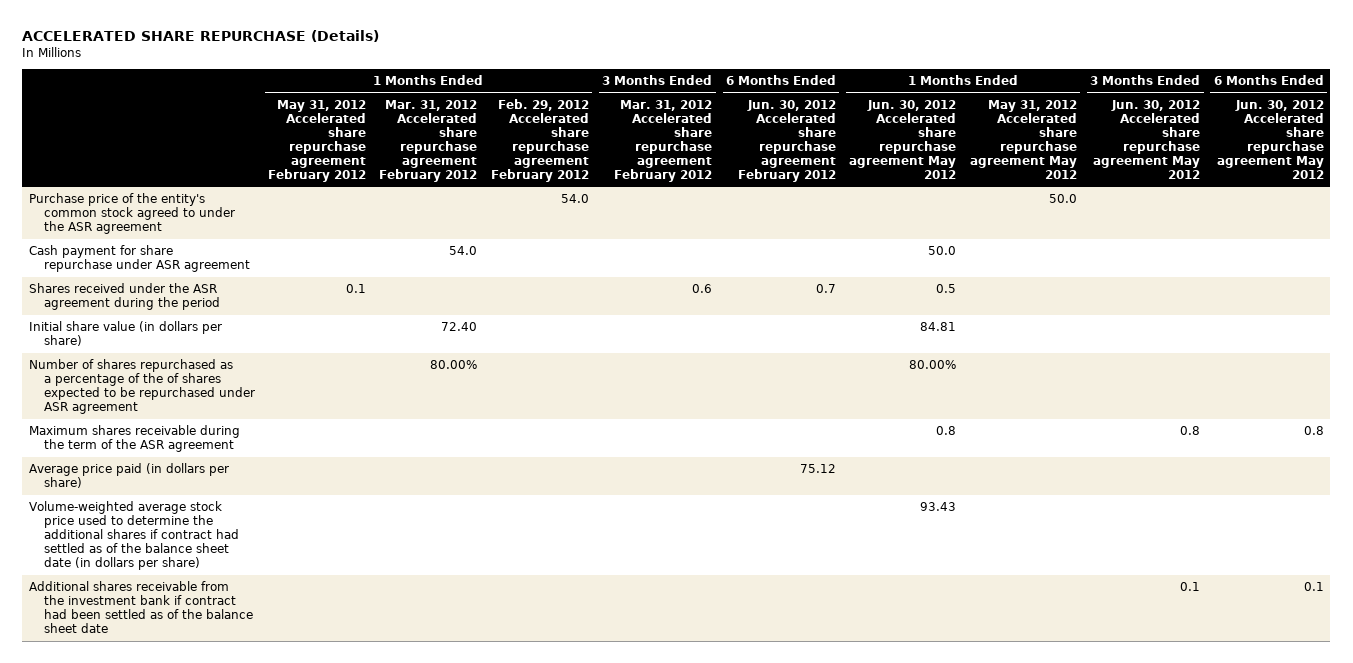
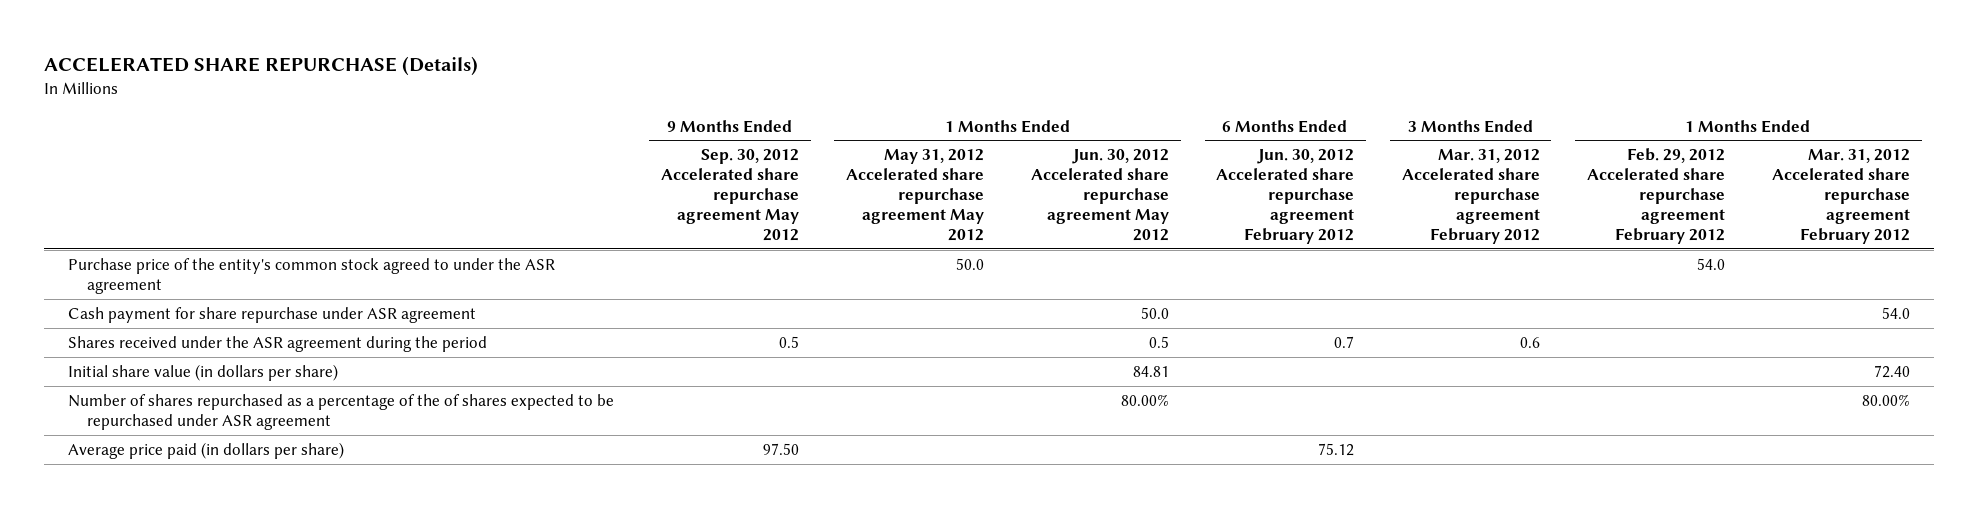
- | 1 Months Ended May 31, 2012 Accelerated share repurchase agreement February 2012 | 1 Months Ended Mar. 31, 2012 Accelerated share repurchase agreement February 2012 | 1 Months Ended Feb. 29, 2012 Accelerated share repurchase agreement February 2012 | 3 Months Ended Mar. 31, 2012 Accelerated share repurchase agreement February 2012 | 6 Months Ended Jun. 30, 2012 Accelerated share repurchase agreement February 2012 | 1 Months Ended Jun. 30, 2012 Accelerated share repurchase agreement May 2012 | 1 Months Ended May 31, 2012 Accelerated share repurchase agreement May 2012 | 3 Months Ended Jun. 30, 2012 Accelerated share repurchase agreement May 2012 | 6 Months Ended Jun. 30, 2012 Accelerated share repurchase agreement May 2012
+ | 9 Months Ended Sep. 30, 2012 Accelerated share repurchase agreement May 2012 | 1 Months Ended May 31, 2012 Accelerated share repurchase agreement May 2012 | 1 Months Ended Jun. 30, 2012 Accelerated share repurchase agreement May 2012 | 6 Months Ended Jun. 30, 2012 Accelerated share repurchase agreement February 2012 | 3 Months Ended Mar. 31, 2012 Accelerated share repurchase agreement February 2012 | 1 Months Ended Feb. 29, 2012 Accelerated share repurchase agreement February 2012 | 1 Months Ended Mar. 31, 2012 Accelerated share repurchase agreement February 2012
- Maximum shares receivable during the term of the ASR agreement | | | | | | 0.8 | | 0.8 | 0.8
- Volume-weighted average stock price used to determine the additional shares if contract had settled as of the balance sheet date (in dollars per share) | | | | | | 93.43 | | |
- Additional shares receivable from the investment bank if contract had been settled as of the balance sheet date | | | | | | | | 0.1 | 0.1

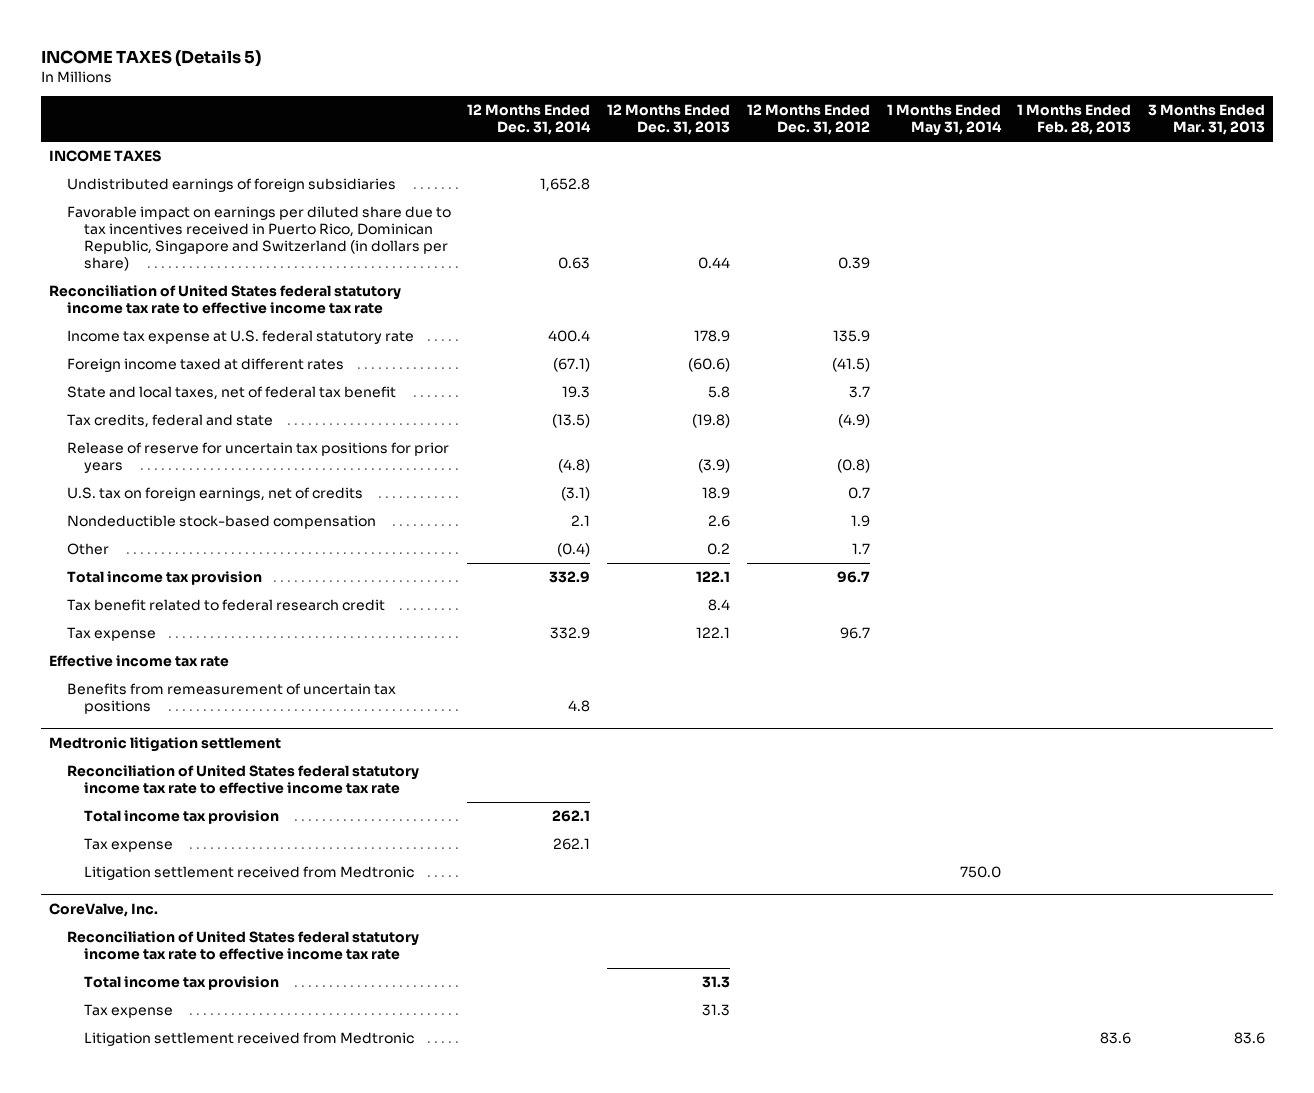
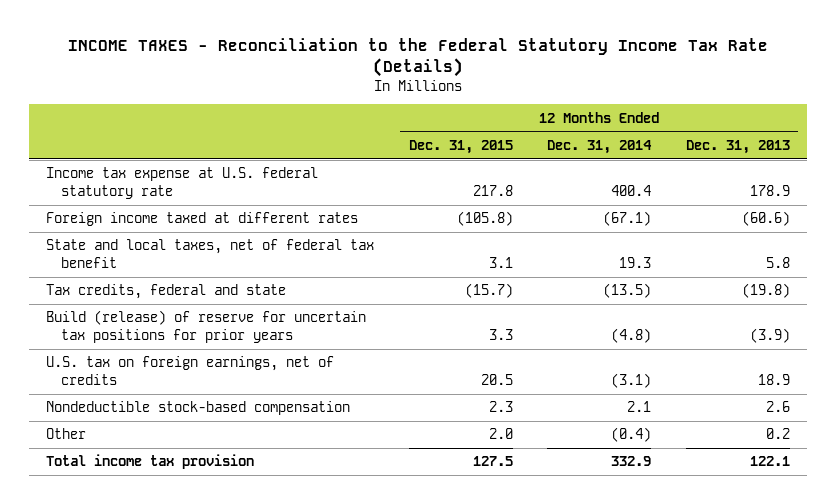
- INCOME TAXES (Details 5)
+ INCOME TAXES - Reconciliation to the Federal Statutory Income Tax Rate (Details)
- | 12 Months Ended Dec. 31, 2014 | 12 Months Ended Dec. 31, 2013 | 12 Months Ended Dec. 31, 2012 | 1 Months Ended May 31, 2014 | 1 Months Ended Feb. 28, 2013 | 3 Months Ended Mar. 31, 2013
+ | 12 Months Ended Dec. 31, 2015 | 12 Months Ended Dec. 31, 2014 | 12 Months Ended Dec. 31, 2013
- INCOME TAXES
- Undistributed earnings of foreign subsidiaries | 1,652.8 | | | | |
- Favorable impact on earnings per diluted share due to tax incentives received in Puerto Rico, Dominican Republic, Singapore and Switzerland (in dollars per share) | 0.63 | 0.44 | 0.39 | | |
- Reconciliation of United States federal statutory income tax rate to effective income tax rate
- Release of reserve for uncertain tax positions for prior years | (4.8) | (3.9) | (0.8) | | |
+ Build (release) of reserve for uncertain tax positions for prior years | 3.3 | (4.8) | (3.9)
- Tax benefit related to federal research credit | | 8.4 | | | |
- Tax expense | 332.9 | 122.1 | 96.7 | | |
- Effective income tax rate
- Benefits from remeasurement of uncertain tax positions | 4.8 | | | | |
- Medtronic litigation settlement
- Reconciliation of United States federal statutory income tax rate to effective income tax rate
- Total income tax provision | 262.1 | | | | |
- Tax expense | 262.1 | | | | |
- Litigation settlement received from Medtronic | | | | 750.0 | |
- CoreValve, Inc.
- Reconciliation of United States federal statutory income tax rate to effective income tax rate
- Total income tax provision | | 31.3 | | | |
- Tax expense | | 31.3 | | | |
- Litigation settlement received from Medtronic | | | | | 83.6 | 83.6

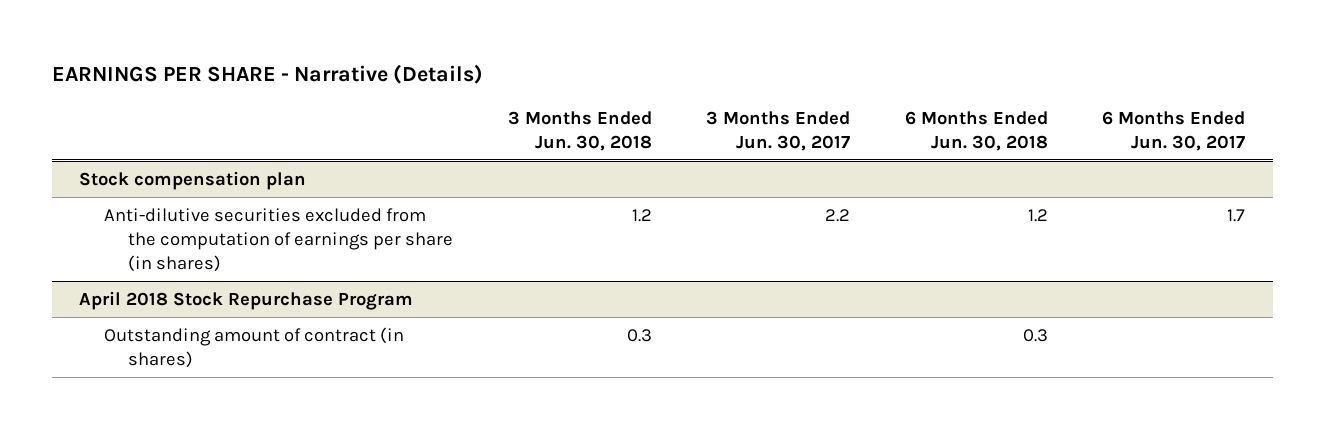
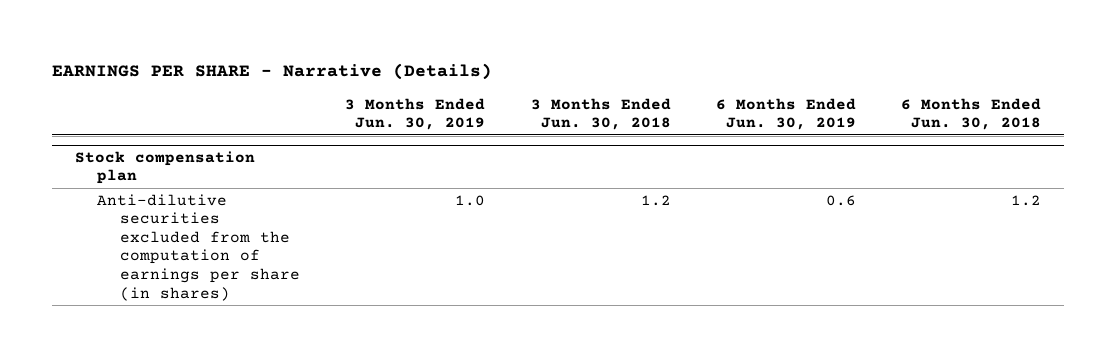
- | 3 Months Ended Jun. 30, 2018 | 3 Months Ended Jun. 30, 2017 | 6 Months Ended Jun. 30, 2018 | 6 Months Ended Jun. 30, 2017
+ | 3 Months Ended Jun. 30, 2019 | 3 Months Ended Jun. 30, 2018 | 6 Months Ended Jun. 30, 2019 | 6 Months Ended Jun. 30, 2018
- April 2018 Stock Repurchase Program
- Outstanding amount of contract (in shares) | 0.3 | | 0.3 |

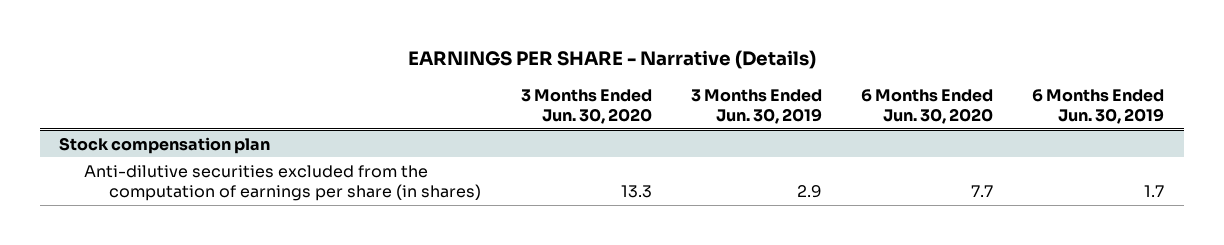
- | 3 Months Ended Jun. 30, 2019 | 3 Months Ended Jun. 30, 2018 | 6 Months Ended Jun. 30, 2019 | 6 Months Ended Jun. 30, 2018
+ | 3 Months Ended Jun. 30, 2020 | 3 Months Ended Jun. 30, 2019 | 6 Months Ended Jun. 30, 2020 | 6 Months Ended Jun. 30, 2019
@ Stock compensation plan
- Anti-dilutive securities excluded from the computation of earnings per share (in shares) | 1.0 | 1.2 | 0.6 | 1.2
+ Anti-dilutive securities excluded from the computation of earnings per share (in shares) | 13.3 | 2.9 | 7.7 | 1.7

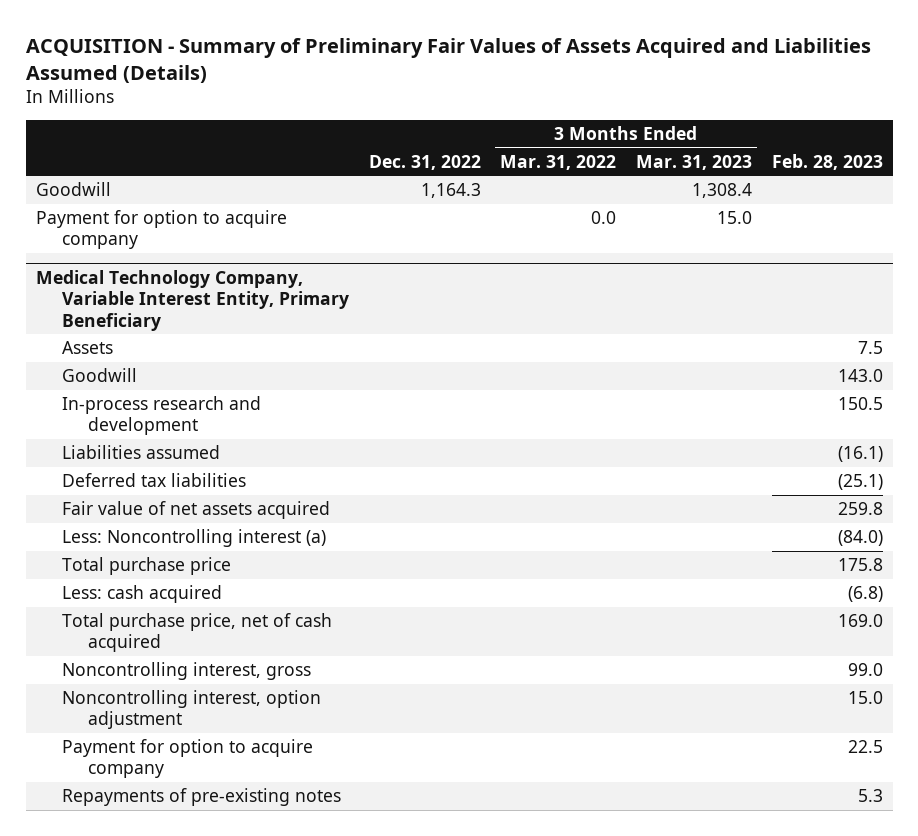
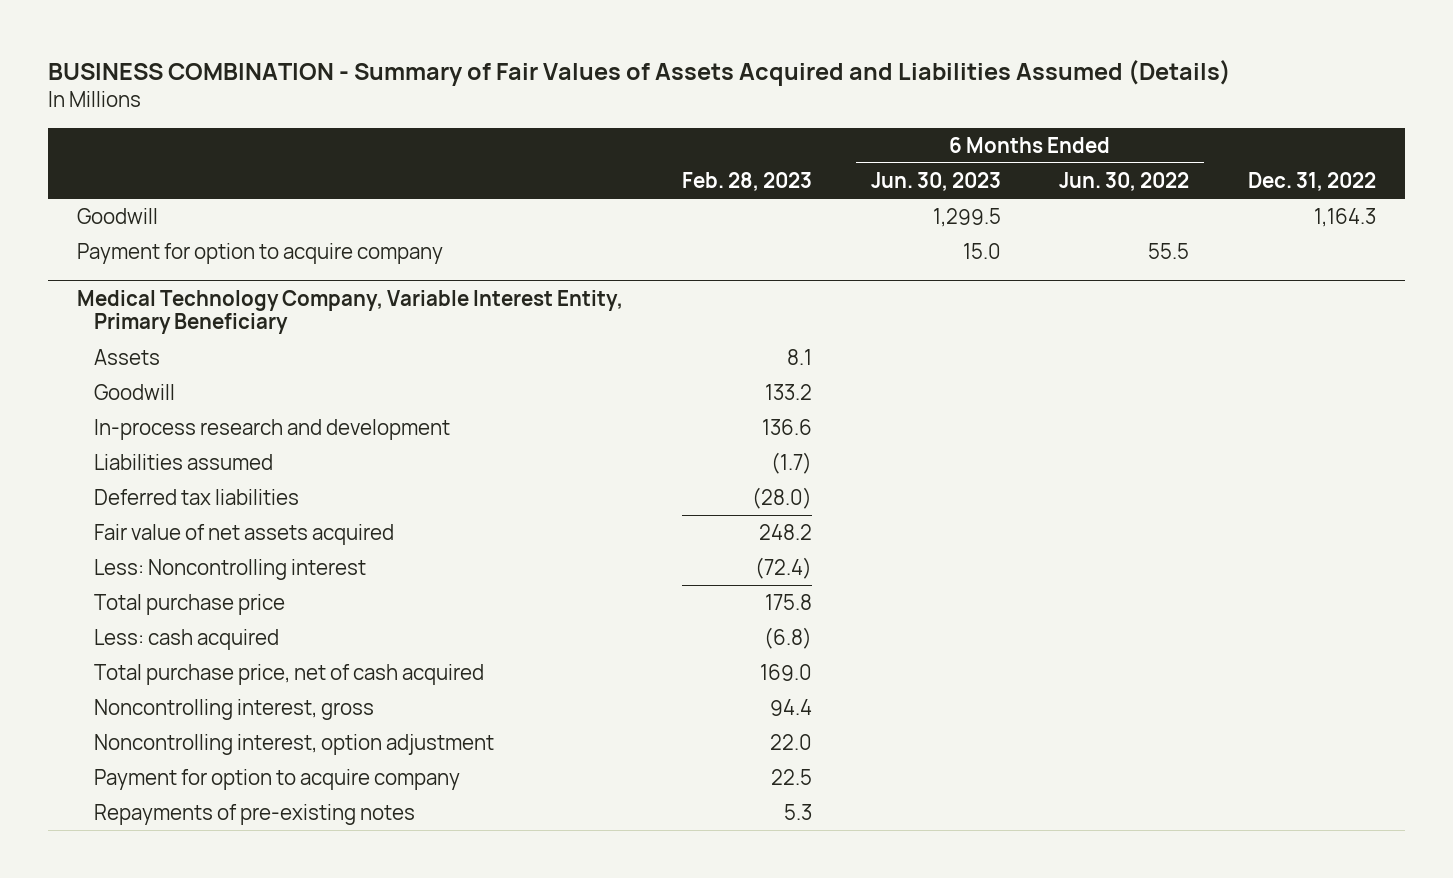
- ACQUISITION - Summary of Preliminary Fair Values of Assets Acquired and Liabilities Assumed (Details)
+ BUSINESS COMBINATION - Summary of Fair Values of Assets Acquired and Liabilities Assumed (Details)
- | Dec. 31, 2022 | 3 Months Ended Mar. 31, 2022 | 3 Months Ended Mar. 31, 2023 | Feb. 28, 2023
+ | Feb. 28, 2023 | 6 Months Ended Jun. 30, 2023 | 6 Months Ended Jun. 30, 2022 | Dec. 31, 2022
@ Medical Technology Company, Variable Interest Entity, Primary Beneficiary
- Assets | | | | 7.5
- Goodwill | | | | 143.0
- In-process research and development | | | | 150.5
- Liabilities assumed | | | | (16.1)
- Deferred tax liabilities | | | | (25.1)
- Fair value of net assets acquired | | | | 259.8
- Less: Noncontrolling interest (a) | | | | (84.0)
+ Assets | 8.1 | | |
+ Goodwill | 133.2 | | |
+ In-process research and development | 136.6 | | |
+ Liabilities assumed | (1.7) | | |
+ Deferred tax liabilities | (28.0) | | |
+ Fair value of net assets acquired | 248.2 | | |
+ Less: Noncontrolling interest | (72.4) | | |
- Noncontrolling interest, gross | | | | 99.0
- Noncontrolling interest, option adjustment | | | | 15.0
+ Noncontrolling interest, gross | 94.4 | | |
+ Noncontrolling interest, option adjustment | 22.0 | | |

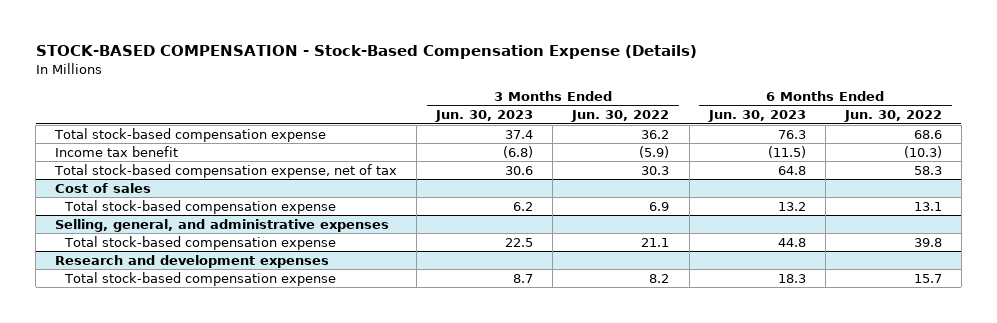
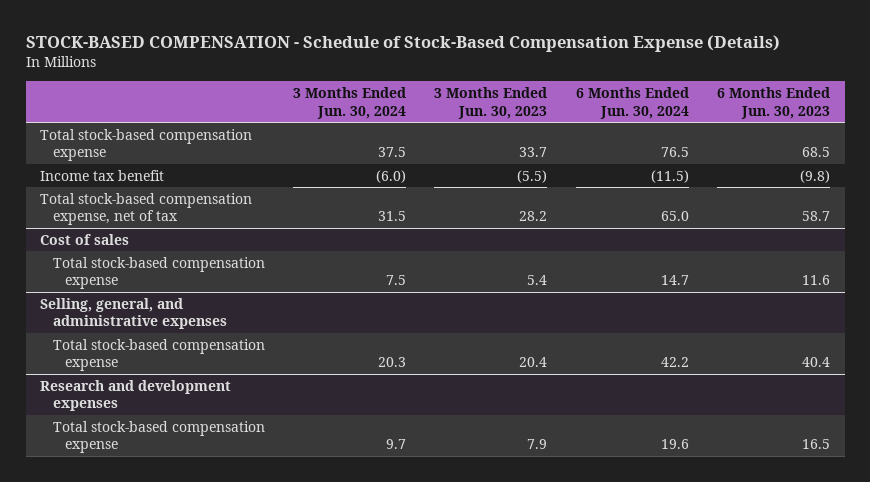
- STOCK-BASED COMPENSATION - Stock-Based Compensation Expense (Details)
+ STOCK-BASED COMPENSATION - Schedule of Stock-Based Compensation Expense (Details)
- | 3 Months Ended Jun. 30, 2023 | 3 Months Ended Jun. 30, 2022 | 6 Months Ended Jun. 30, 2023 | 6 Months Ended Jun. 30, 2022
+ | 3 Months Ended Jun. 30, 2024 | 3 Months Ended Jun. 30, 2023 | 6 Months Ended Jun. 30, 2024 | 6 Months Ended Jun. 30, 2023
- Total stock-based compensation expense | 37.4 | 36.2 | 76.3 | 68.6
- Income tax benefit | (6.8) | (5.9) | (11.5) | (10.3)
- Total stock-based compensation expense, net of tax | 30.6 | 30.3 | 64.8 | 58.3
+ Total stock-based compensation expense | 37.5 | 33.7 | 76.5 | 68.5
+ Income tax benefit | (6.0) | (5.5) | (11.5) | (9.8)
+ Total stock-based compensation expense, net of tax | 31.5 | 28.2 | 65.0 | 58.7
@ Cost of sales
- Total stock-based compensation expense | 6.2 | 6.9 | 13.2 | 13.1
+ Total stock-based compensation expense | 7.5 | 5.4 | 14.7 | 11.6
@ Selling, general, and administrative expenses
- Total stock-based compensation expense | 22.5 | 21.1 | 44.8 | 39.8
+ Total stock-based compensation expense | 20.3 | 20.4 | 42.2 | 40.4
@ Research and development expenses
- Total stock-based compensation expense | 8.7 | 8.2 | 18.3 | 15.7
+ Total stock-based compensation expense | 9.7 | 7.9 | 19.6 | 16.5

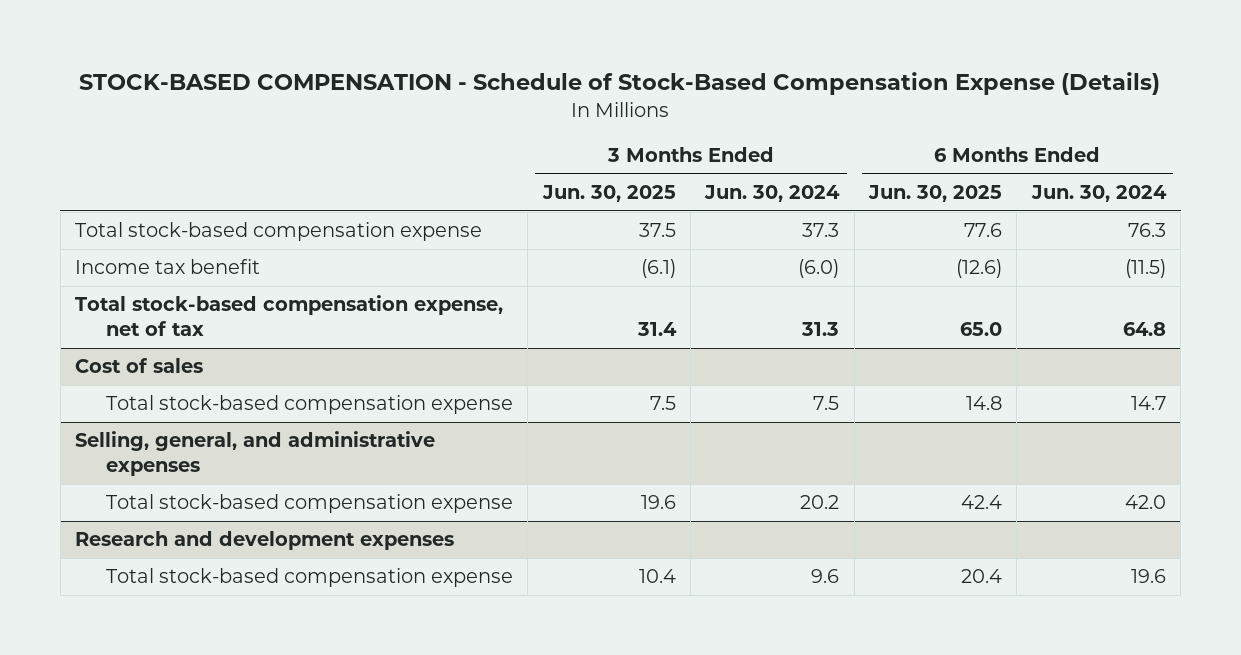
- | 3 Months Ended Jun. 30, 2024 | 3 Months Ended Jun. 30, 2023 | 6 Months Ended Jun. 30, 2024 | 6 Months Ended Jun. 30, 2023
+ | 3 Months Ended Jun. 30, 2025 | 3 Months Ended Jun. 30, 2024 | 6 Months Ended Jun. 30, 2025 | 6 Months Ended Jun. 30, 2024
- Total stock-based compensation expense | 37.5 | 33.7 | 76.5 | 68.5
+ Total stock-based compensation expense | 37.5 | 37.3 | 77.6 | 76.3
- Total stock-based compensation expense, net of tax | 31.5 | 28.2 | 65.0 | 58.7
+ Total stock-based compensation expense, net of tax | 31.4 | 31.3 | 65.0 | 64.8
@ Selling, general, and administrative expenses
- Total stock-based compensation expense | 20.3 | 20.4 | 42.2 | 40.4
+ Total stock-based compensation expense | 19.6 | 20.2 | 42.4 | 42.0
@ Research and development expenses
- Total stock-based compensation expense | 9.7 | 7.9 | 19.6 | 16.5
+ Total stock-based compensation expense | 10.4 | 9.6 | 20.4 | 19.6

